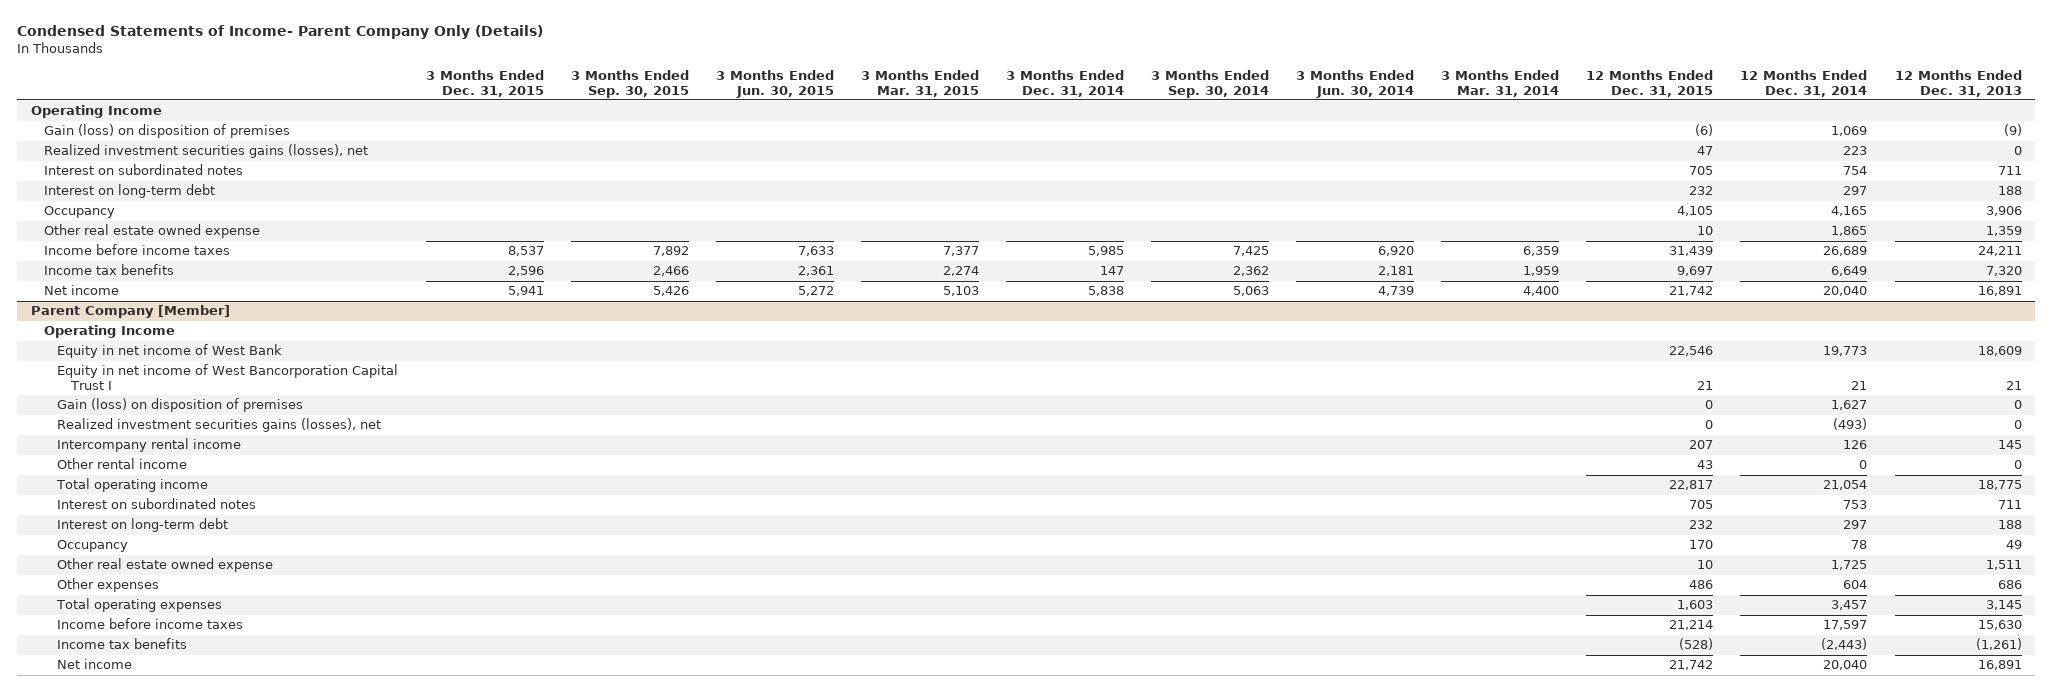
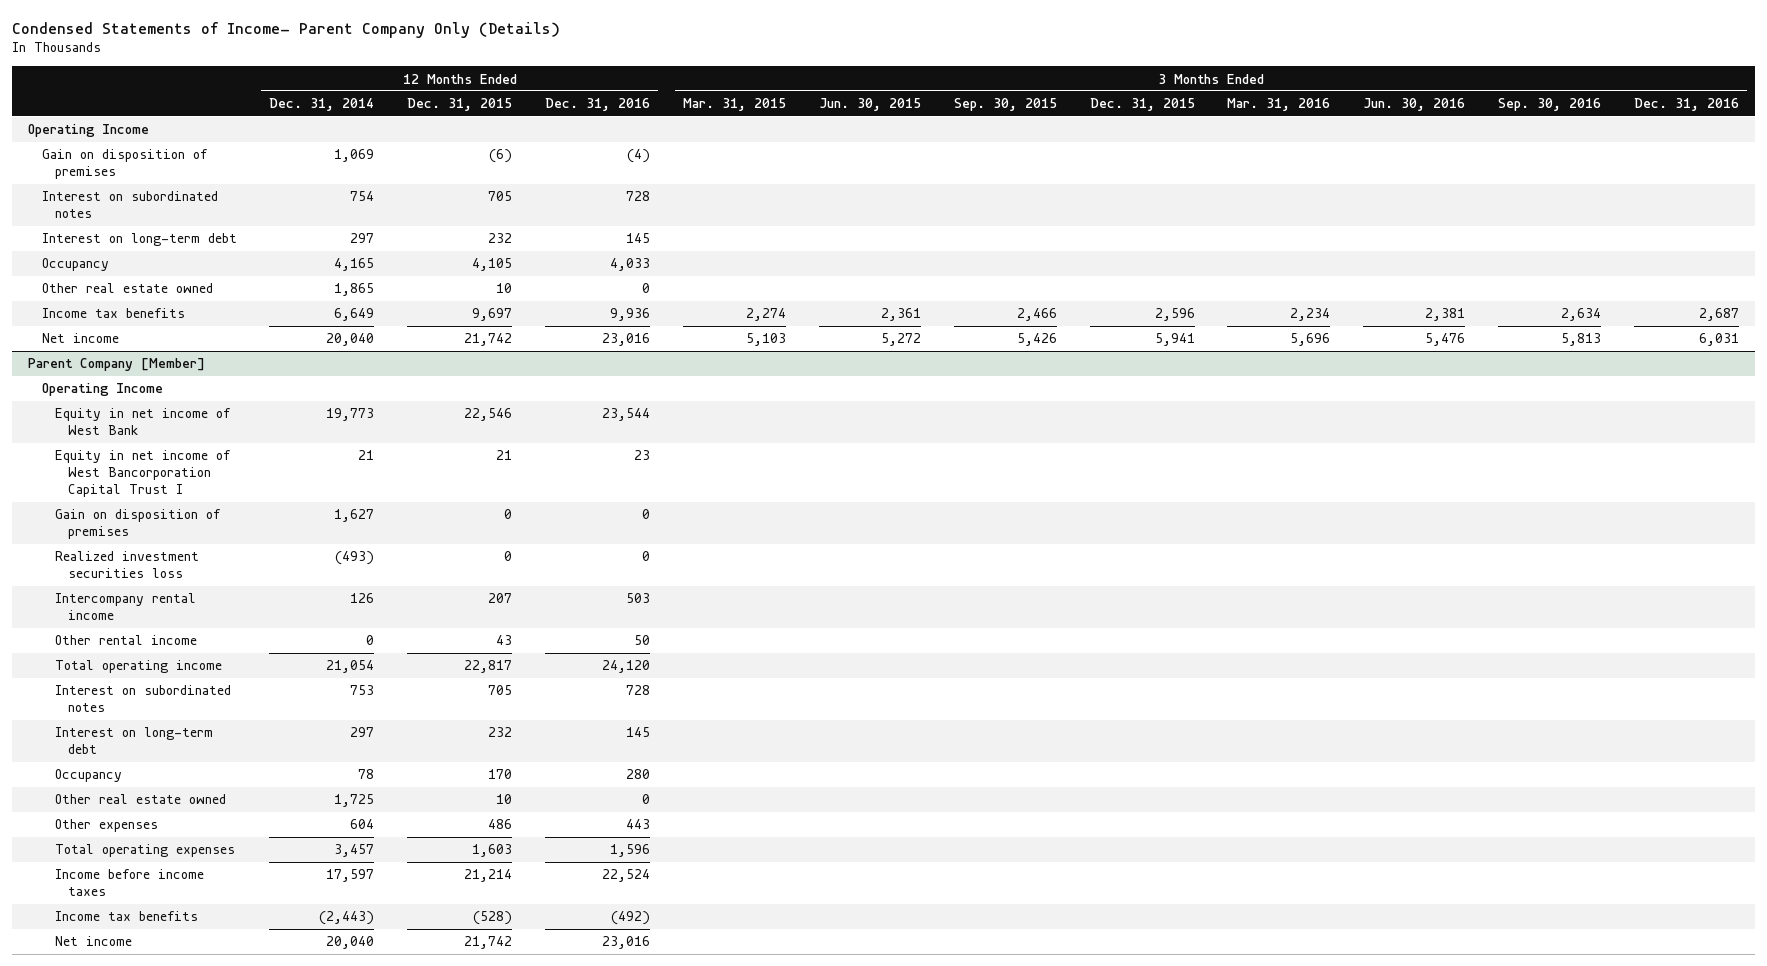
- | 3 Months Ended Dec. 31, 2015 | 3 Months Ended Sep. 30, 2015 | 3 Months Ended Jun. 30, 2015 | 3 Months Ended Mar. 31, 2015 | 3 Months Ended Dec. 31, 2014 | 3 Months Ended Sep. 30, 2014 | 3 Months Ended Jun. 30, 2014 | 3 Months Ended Mar. 31, 2014 | 12 Months Ended Dec. 31, 2015 | 12 Months Ended Dec. 31, 2014 | 12 Months Ended Dec. 31, 2013
+ | 12 Months Ended Dec. 31, 2014 | 12 Months Ended Dec. 31, 2015 | 12 Months Ended Dec. 31, 2016 | 3 Months Ended Mar. 31, 2015 | 3 Months Ended Jun. 30, 2015 | 3 Months Ended Sep. 30, 2015 | 3 Months Ended Dec. 31, 2015 | 3 Months Ended Mar. 31, 2016 | 3 Months Ended Jun. 30, 2016 | 3 Months Ended Sep. 30, 2016 | 3 Months Ended Dec. 31, 2016
- Gain (loss) on disposition of premises | | | | | | | | | (6) | 1,069 | (9)
- Realized investment securities gains (losses), net | | | | | | | | | 47 | 223 | 0
+ Gain on disposition of premises | 1,069 | (6) | (4) | | | | | | | |
- Other real estate owned expense | | | | | | | | | 10 | 1,865 | 1,359
- Income before income taxes | 8,537 | 7,892 | 7,633 | 7,377 | 5,985 | 7,425 | 6,920 | 6,359 | 31,439 | 26,689 | 24,211
+ Other real estate owned | 1,865 | 10 | 0 | | | | | | | |
@ Parent Company [Member]
- Gain (loss) on disposition of premises | | | | | | | | | 0 | 1,627 | 0
- Realized investment securities gains (losses), net | | | | | | | | | 0 | (493) | 0
+ Gain on disposition of premises | 1,627 | 0 | 0 | | | | | | | |
+ Realized investment securities loss | (493) | 0 | 0 | | | | | | | |
- Other real estate owned expense | | | | | | | | | 10 | 1,725 | 1,511
+ Other real estate owned | 1,725 | 10 | 0 | | | | | | | |

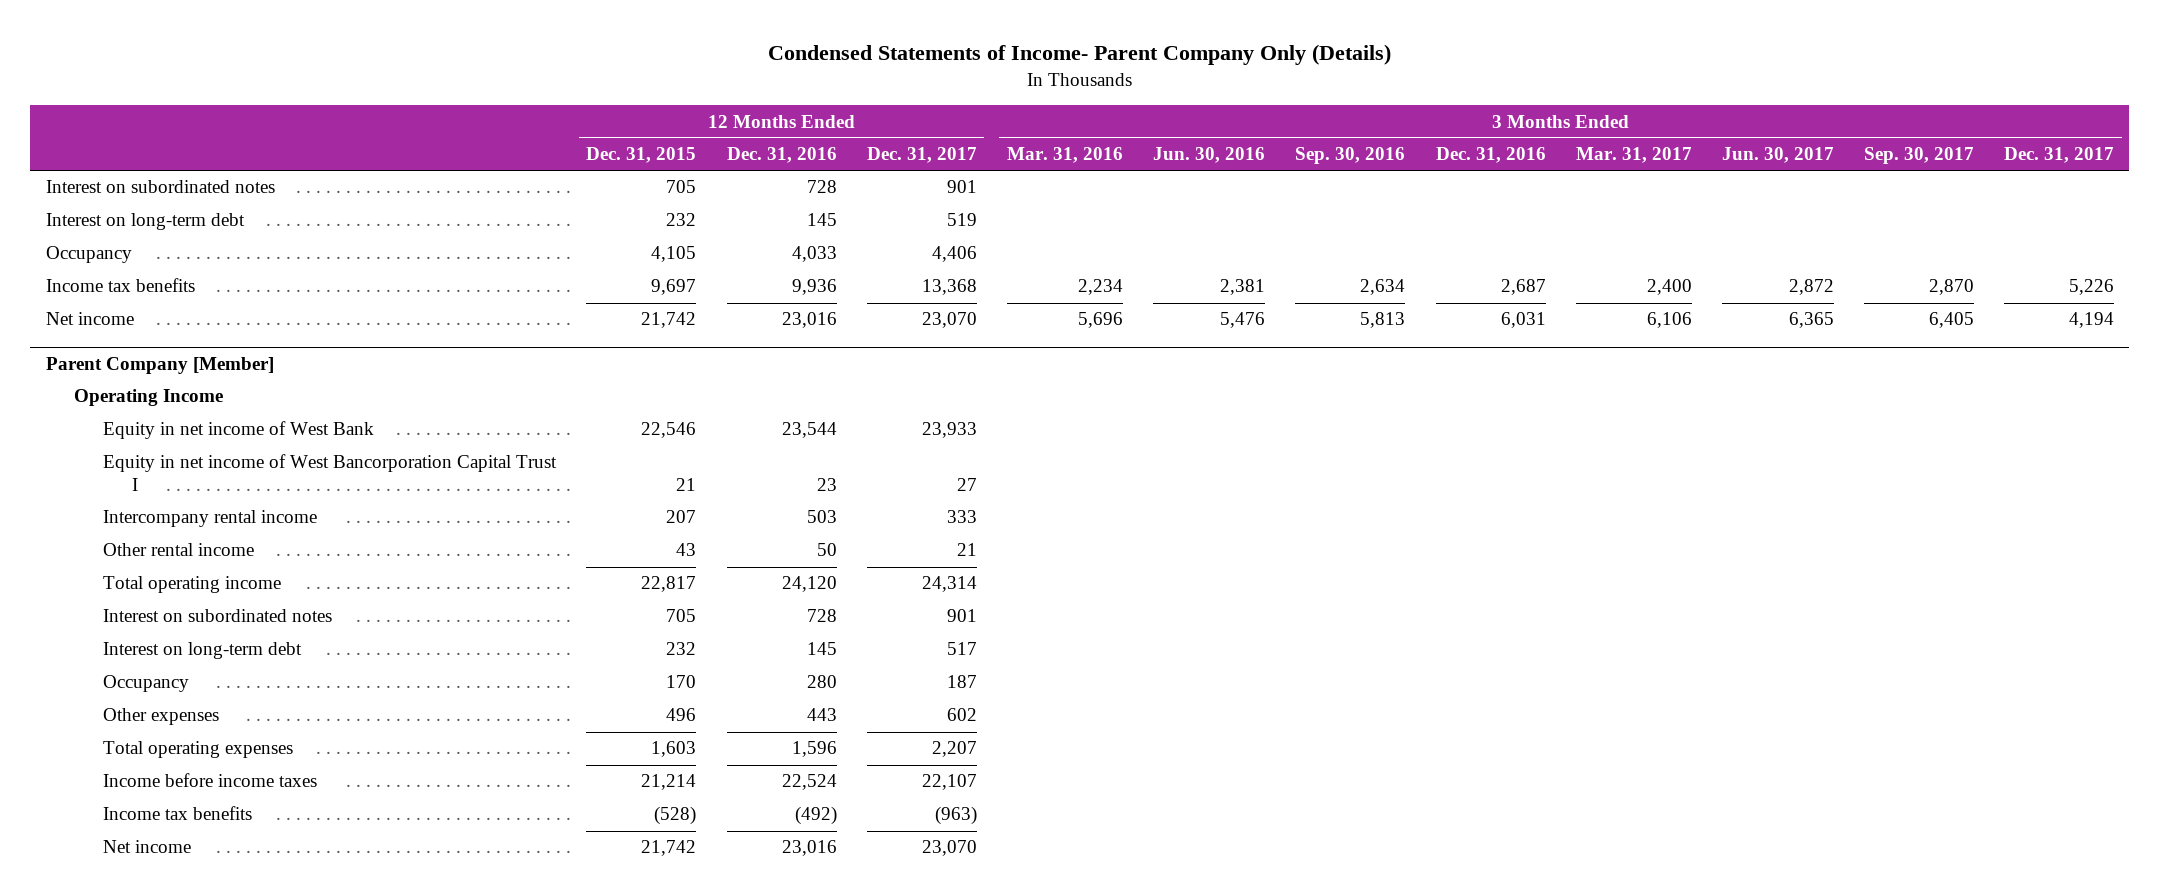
- | 12 Months Ended Dec. 31, 2014 | 12 Months Ended Dec. 31, 2015 | 12 Months Ended Dec. 31, 2016 | 3 Months Ended Mar. 31, 2015 | 3 Months Ended Jun. 30, 2015 | 3 Months Ended Sep. 30, 2015 | 3 Months Ended Dec. 31, 2015 | 3 Months Ended Mar. 31, 2016 | 3 Months Ended Jun. 30, 2016 | 3 Months Ended Sep. 30, 2016 | 3 Months Ended Dec. 31, 2016
+ | 12 Months Ended Dec. 31, 2015 | 12 Months Ended Dec. 31, 2016 | 12 Months Ended Dec. 31, 2017 | 3 Months Ended Mar. 31, 2016 | 3 Months Ended Jun. 30, 2016 | 3 Months Ended Sep. 30, 2016 | 3 Months Ended Dec. 31, 2016 | 3 Months Ended Mar. 31, 2017 | 3 Months Ended Jun. 30, 2017 | 3 Months Ended Sep. 30, 2017 | 3 Months Ended Dec. 31, 2017
- Operating Income
- Gain on disposition of premises | 1,069 | (6) | (4) | | | | | | | |
- Other real estate owned | 1,865 | 10 | 0 | | | | | | | |
@ Parent Company [Member]
- Gain on disposition of premises | 1,627 | 0 | 0 | | | | | | | |
- Realized investment securities loss | (493) | 0 | 0 | | | | | | | |
- Other real estate owned | 1,725 | 10 | 0 | | | | | | | |
- Other expenses | 604 | 486 | 443 | | | | | | | |
+ Other expenses | 496 | 443 | 602 | | | | | | | |

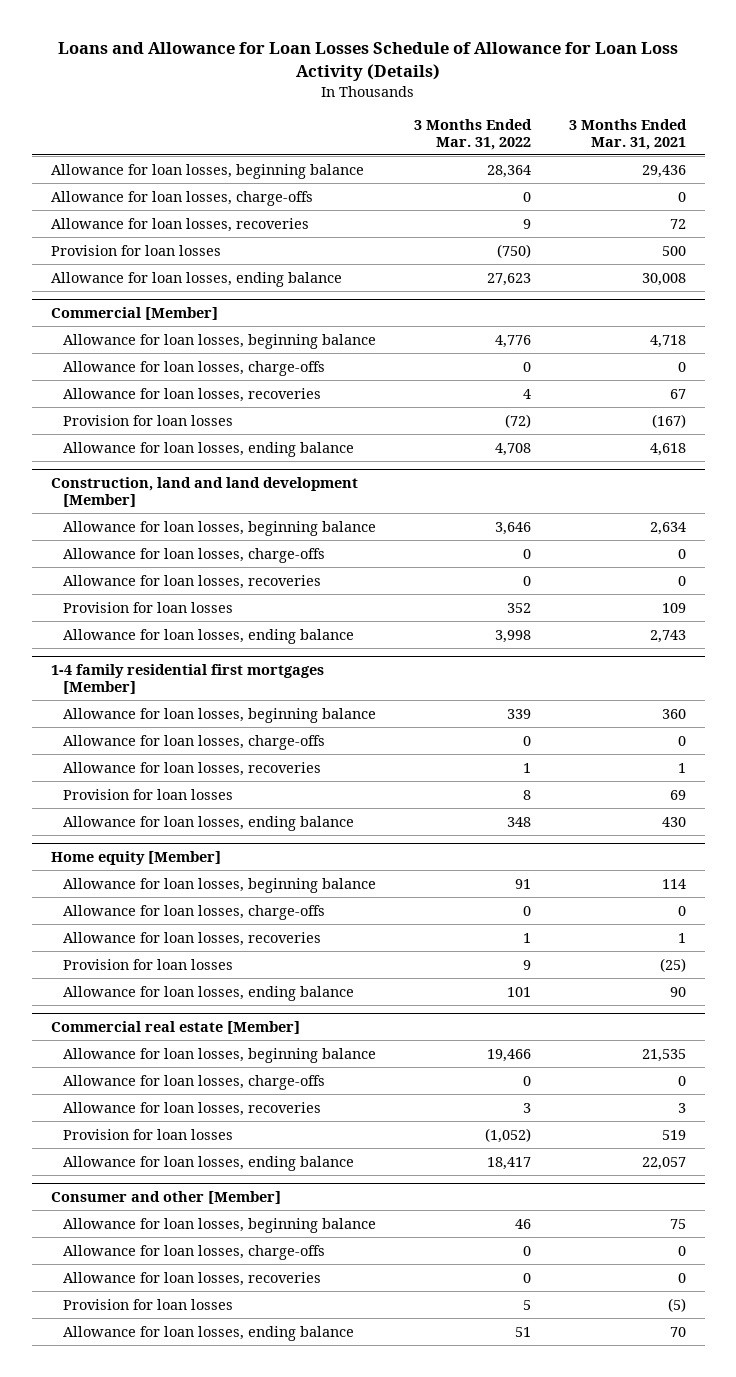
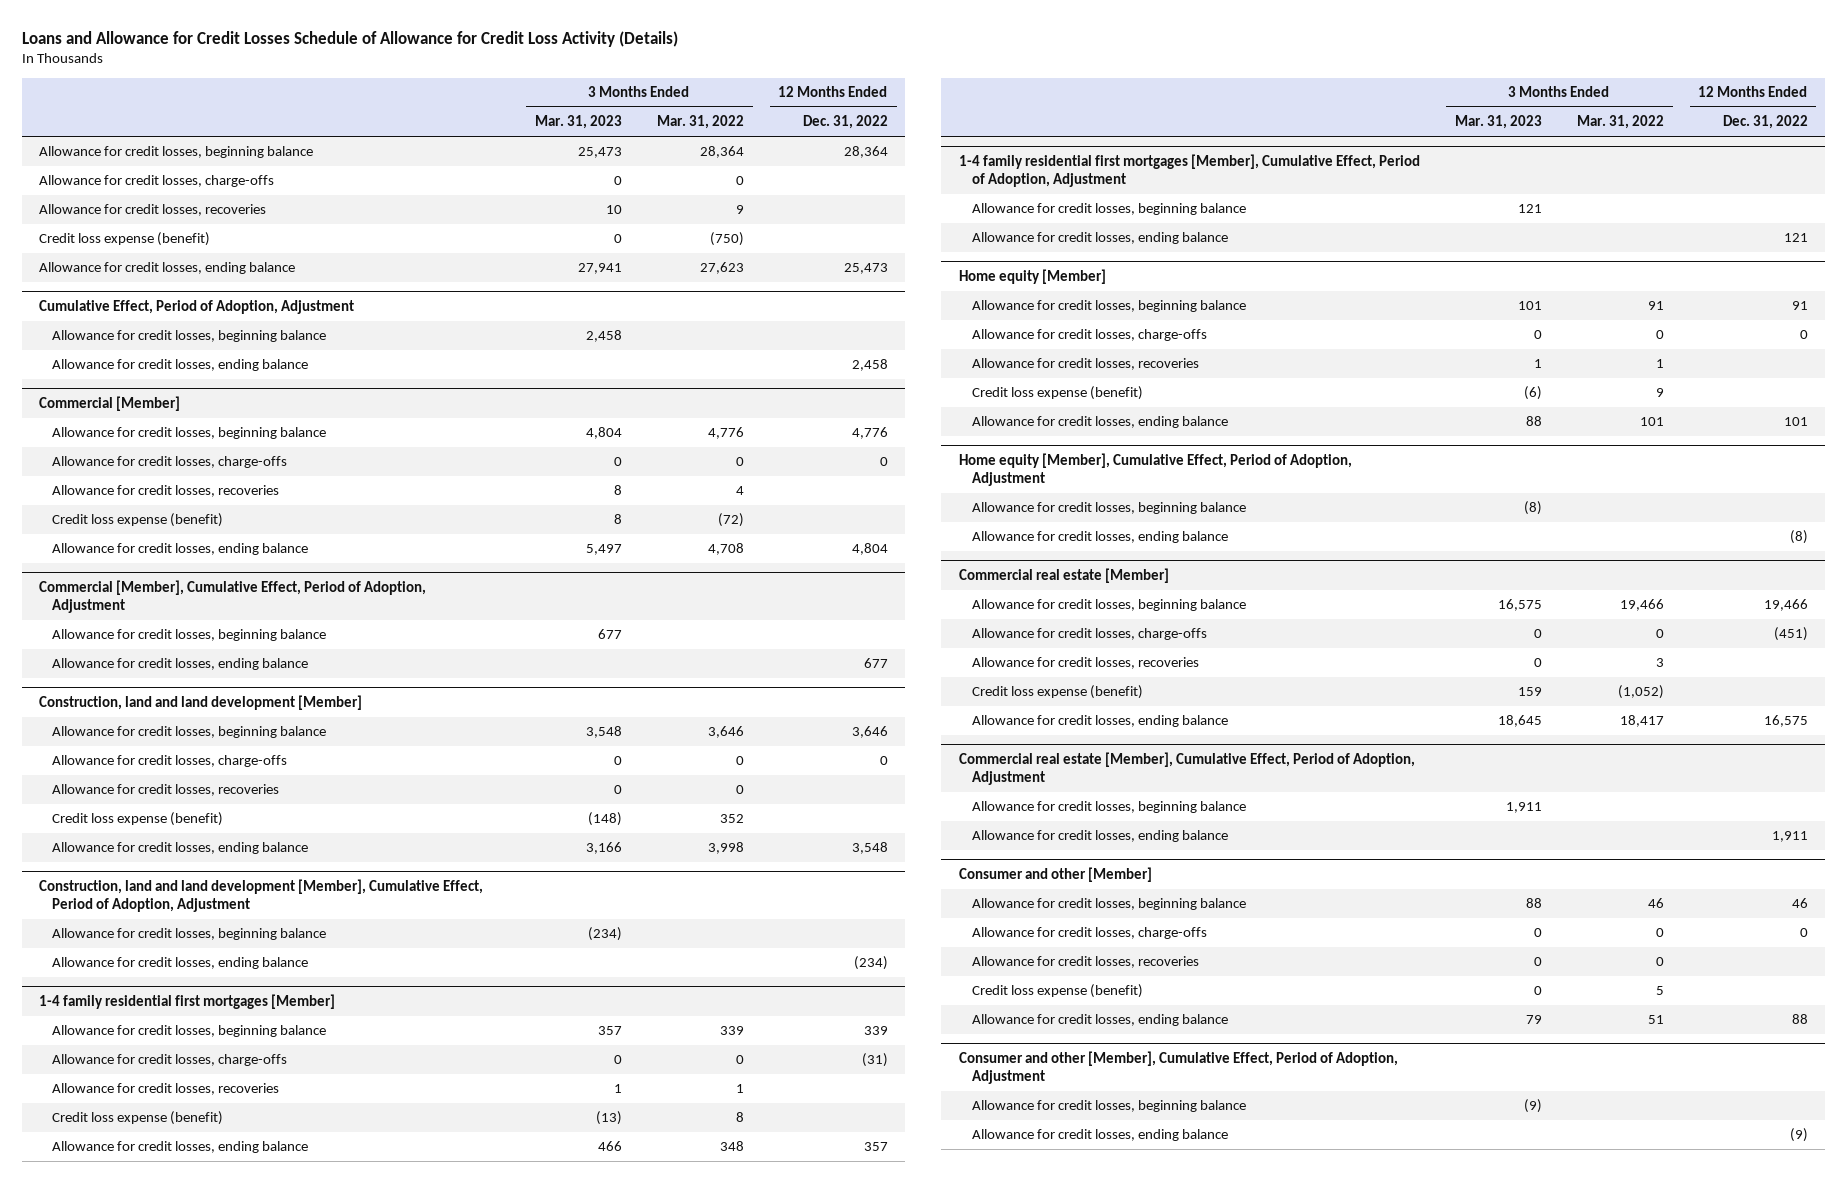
- Loans and Allowance for Loan Losses Schedule of Allowance for Loan Loss Activity (Details)
+ Loans and Allowance for Credit Losses Schedule of Allowance for Credit Loss Activity (Details)
- | 3 Months Ended Mar. 31, 2022 | 3 Months Ended Mar. 31, 2021
+ | 3 Months Ended Mar. 31, 2023 | 3 Months Ended Mar. 31, 2022 | 12 Months Ended Dec. 31, 2022
- Allowance for loan losses, beginning balance | 28,364 | 29,436
- Allowance for loan losses, charge-offs | 0 | 0
- Allowance for loan losses, recoveries | 9 | 72
- Provision for loan losses | (750) | 500
- Allowance for loan losses, ending balance | 27,623 | 30,008
+ Allowance for credit losses, beginning balance | 25,473 | 28,364 | 28,364
+ Allowance for credit losses, charge-offs | 0 | 0 |
+ Allowance for credit losses, recoveries | 10 | 9 |
+ Credit loss expense (benefit) | 0 | (750) |
+ Allowance for credit losses, ending balance | 27,941 | 27,623 | 25,473
+ Cumulative Effect, Period of Adoption, Adjustment
+ Allowance for credit losses, beginning balance | 2,458 | |
+ Allowance for credit losses, ending balance | | | 2,458
@ Commercial [Member]
- Allowance for loan losses, beginning balance | 4,776 | 4,718
- Allowance for loan losses, charge-offs | 0 | 0
- Allowance for loan losses, recoveries | 4 | 67
- Provision for loan losses | (72) | (167)
- Allowance for loan losses, ending balance | 4,708 | 4,618
+ Allowance for credit losses, beginning balance | 4,804 | 4,776 | 4,776
+ Allowance for credit losses, charge-offs | 0 | 0 | 0
+ Allowance for credit losses, recoveries | 8 | 4 |
+ Credit loss expense (benefit) | 8 | (72) |
+ Allowance for credit losses, ending balance | 5,497 | 4,708 | 4,804
+ Commercial [Member], Cumulative Effect, Period of Adoption, Adjustment
+ Allowance for credit losses, beginning balance | 677 | |
+ Allowance for credit losses, ending balance | | | 677
@ Construction, land and land development [Member]
- Allowance for loan losses, beginning balance | 3,646 | 2,634
- Allowance for loan losses, charge-offs | 0 | 0
- Allowance for loan losses, recoveries | 0 | 0
- Provision for loan losses | 352 | 109
- Allowance for loan losses, ending balance | 3,998 | 2,743
+ Allowance for credit losses, beginning balance | 3,548 | 3,646 | 3,646
+ Allowance for credit losses, charge-offs | 0 | 0 | 0
+ Allowance for credit losses, recoveries | 0 | 0 |
+ Credit loss expense (benefit) | (148) | 352 |
+ Allowance for credit losses, ending balance | 3,166 | 3,998 | 3,548
+ Construction, land and land development [Member], Cumulative Effect, Period of Adoption, Adjustment
+ Allowance for credit losses, beginning balance | (234) | |
+ Allowance for credit losses, ending balance | | | (234)
@ 1-4 family residential first mortgages [Member]
- Allowance for loan losses, beginning balance | 339 | 360
- Allowance for loan losses, charge-offs | 0 | 0
- Allowance for loan losses, recoveries | 1 | 1
- Provision for loan losses | 8 | 69
- Allowance for loan losses, ending balance | 348 | 430
+ Allowance for credit losses, beginning balance | 357 | 339 | 339
+ Allowance for credit losses, charge-offs | 0 | 0 | (31)
+ Allowance for credit losses, recoveries | 1 | 1 |
+ Credit loss expense (benefit) | (13) | 8 |
+ Allowance for credit losses, ending balance | 466 | 348 | 357
+ 1-4 family residential first mortgages [Member], Cumulative Effect, Period of Adoption, Adjustment
+ Allowance for credit losses, beginning balance | 121 | |
+ Allowance for credit losses, ending balance | | | 121
@ Home equity [Member]
- Allowance for loan losses, beginning balance | 91 | 114
- Allowance for loan losses, charge-offs | 0 | 0
- Allowance for loan losses, recoveries | 1 | 1
- Provision for loan losses | 9 | (25)
- Allowance for loan losses, ending balance | 101 | 90
+ Allowance for credit losses, beginning balance | 101 | 91 | 91
+ Allowance for credit losses, charge-offs | 0 | 0 | 0
+ Allowance for credit losses, recoveries | 1 | 1 |
+ Credit loss expense (benefit) | (6) | 9 |
+ Allowance for credit losses, ending balance | 88 | 101 | 101
+ Home equity [Member], Cumulative Effect, Period of Adoption, Adjustment
+ Allowance for credit losses, beginning balance | (8) | |
+ Allowance for credit losses, ending balance | | | (8)
@ Commercial real estate [Member]
- Allowance for loan losses, beginning balance | 19,466 | 21,535
- Allowance for loan losses, charge-offs | 0 | 0
- Allowance for loan losses, recoveries | 3 | 3
- Provision for loan losses | (1,052) | 519
- Allowance for loan losses, ending balance | 18,417 | 22,057
+ Allowance for credit losses, beginning balance | 16,575 | 19,466 | 19,466
+ Allowance for credit losses, charge-offs | 0 | 0 | (451)
+ Allowance for credit losses, recoveries | 0 | 3 |
+ Credit loss expense (benefit) | 159 | (1,052) |
+ Allowance for credit losses, ending balance | 18,645 | 18,417 | 16,575
+ Commercial real estate [Member], Cumulative Effect, Period of Adoption, Adjustment
+ Allowance for credit losses, beginning balance | 1,911 | |
+ Allowance for credit losses, ending balance | | | 1,911
@ Consumer and other [Member]
- Allowance for loan losses, beginning balance | 46 | 75
- Allowance for loan losses, charge-offs | 0 | 0
- Allowance for loan losses, recoveries | 0 | 0
- Provision for loan losses | 5 | (5)
- Allowance for loan losses, ending balance | 51 | 70
+ Allowance for credit losses, beginning balance | 88 | 46 | 46
+ Allowance for credit losses, charge-offs | 0 | 0 | 0
+ Allowance for credit losses, recoveries | 0 | 0 |
+ Credit loss expense (benefit) | 0 | 5 |
+ Allowance for credit losses, ending balance | 79 | 51 | 88
+ Consumer and other [Member], Cumulative Effect, Period of Adoption, Adjustment
+ Allowance for credit losses, beginning balance | (9) | |
+ Allowance for credit losses, ending balance | | | (9)

